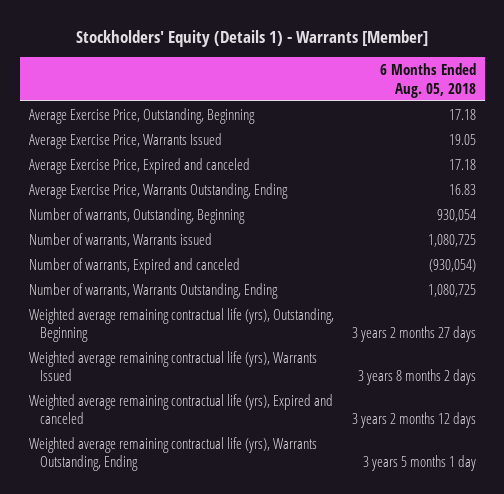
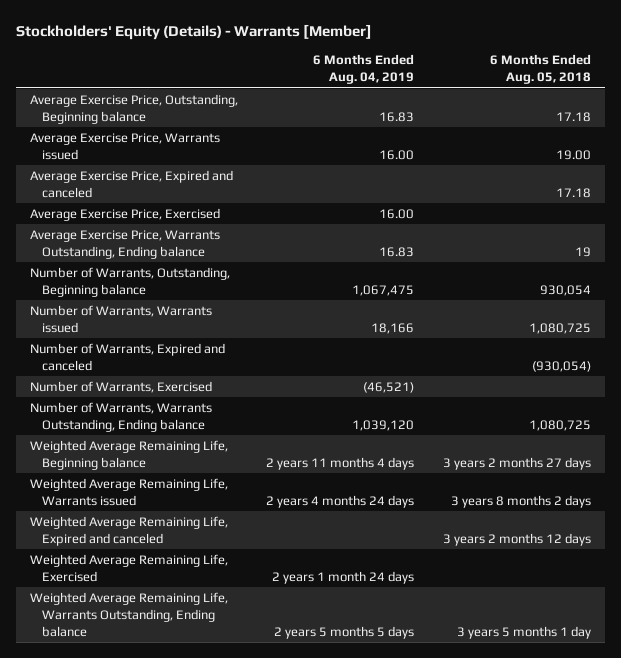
- Stockholders' Equity (Details 1) - Warrants [Member]
+ Stockholders' Equity (Details) - Warrants [Member]
- | 6 Months Ended Aug. 05, 2018
+ | 6 Months Ended Aug. 04, 2019 | 6 Months Ended Aug. 05, 2018
- Average Exercise Price, Outstanding, Beginning | 17.18
- Average Exercise Price, Warrants Issued | 19.05
+ Average Exercise Price, Outstanding, Beginning balance | 16.83 | 17.18
+ Average Exercise Price, Warrants issued | 16.00 | 19.00
- Average Exercise Price, Warrants Outstanding, Ending | 16.83
- Number of warrants, Outstanding, Beginning | 930,054
- Number of warrants, Warrants issued | 1,080,725
- Number of warrants, Expired and canceled | (930,054)
- Number of warrants, Warrants Outstanding, Ending | 1,080,725
- Weighted average remaining contractual life (yrs), Outstanding, Beginning | 3 years 2 months 27 days
- Weighted average remaining contractual life (yrs), Warrants Issued | 3 years 8 months 2 days
- Weighted average remaining contractual life (yrs), Expired and canceled | 3 years 2 months 12 days
- Weighted average remaining contractual life (yrs), Warrants Outstanding, Ending | 3 years 5 months 1 day
+ Average Exercise Price, Exercised | 16.00 |
+ Average Exercise Price, Warrants Outstanding, Ending balance | 16.83 | 19
+ Number of Warrants, Outstanding, Beginning balance | 1,067,475 | 930,054
+ Number of Warrants, Warrants issued | 18,166 | 1,080,725
+ Number of Warrants, Expired and canceled | | (930,054)
+ Number of Warrants, Exercised | (46,521) |
+ Number of Warrants, Warrants Outstanding, Ending balance | 1,039,120 | 1,080,725
+ Weighted Average Remaining Life, Beginning balance | 2 years 11 months 4 days | 3 years 2 months 27 days
+ Weighted Average Remaining Life, Warrants issued | 2 years 4 months 24 days | 3 years 8 months 2 days
+ Weighted Average Remaining Life, Expired and canceled | | 3 years 2 months 12 days
+ Weighted Average Remaining Life, Exercised | 2 years 1 month 24 days |
+ Weighted Average Remaining Life, Warrants Outstanding, Ending balance | 2 years 5 months 5 days | 3 years 5 months 1 day

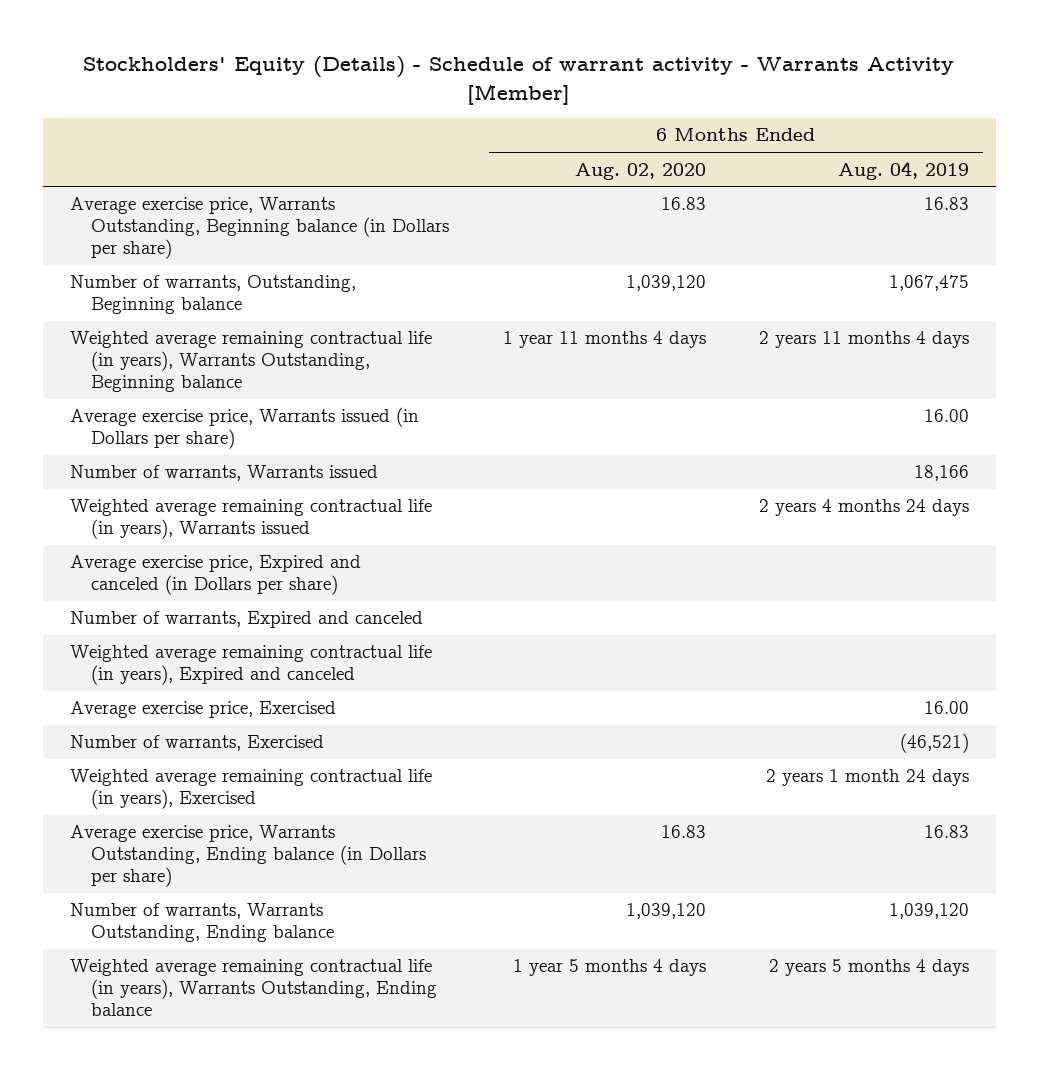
- Stockholders' Equity (Details) - Warrants [Member]
+ Stockholders' Equity (Details) - Schedule of warrant activity - Warrants Activity [Member]
- | 6 Months Ended Aug. 04, 2019 | 6 Months Ended Aug. 05, 2018
+ | 6 Months Ended Aug. 02, 2020 | 6 Months Ended Aug. 04, 2019
- Average Exercise Price, Outstanding, Beginning balance | 16.83 | 17.18
- Average Exercise Price, Warrants issued | 16.00 | 19.00
- Average Exercise Price, Expired and canceled | | 17.18
- Average Exercise Price, Exercised | 16.00 |
- Average Exercise Price, Warrants Outstanding, Ending balance | 16.83 | 19
- Number of Warrants, Outstanding, Beginning balance | 1,067,475 | 930,054
- Number of Warrants, Warrants issued | 18,166 | 1,080,725
- Number of Warrants, Expired and canceled | | (930,054)
- Number of Warrants, Exercised | (46,521) |
- Number of Warrants, Warrants Outstanding, Ending balance | 1,039,120 | 1,080,725
- Weighted Average Remaining Life, Beginning balance | 2 years 11 months 4 days | 3 years 2 months 27 days
- Weighted Average Remaining Life, Warrants issued | 2 years 4 months 24 days | 3 years 8 months 2 days
- Weighted Average Remaining Life, Expired and canceled | | 3 years 2 months 12 days
- Weighted Average Remaining Life, Exercised | 2 years 1 month 24 days |
- Weighted Average Remaining Life, Warrants Outstanding, Ending balance | 2 years 5 months 5 days | 3 years 5 months 1 day
+ Average exercise price, Warrants Outstanding, Beginning balance (in Dollars per share) | 16.83 | 16.83
+ Number of warrants, Outstanding, Beginning balance | 1,039,120 | 1,067,475
+ Weighted average remaining contractual life (in years), Warrants Outstanding, Beginning balance | 1 year 11 months 4 days | 2 years 11 months 4 days
+ Average exercise price, Warrants issued (in Dollars per share) | | 16.00
+ Number of warrants, Warrants issued | | 18,166
+ Weighted average remaining contractual life (in years), Warrants issued | | 2 years 4 months 24 days
+ Average exercise price, Expired and canceled (in Dollars per share)
+ Number of warrants, Expired and canceled
+ Weighted average remaining contractual life (in years), Expired and canceled
+ Average exercise price, Exercised | | 16.00
+ Number of warrants, Exercised | | (46,521)
+ Weighted average remaining contractual life (in years), Exercised | | 2 years 1 month 24 days
+ Average exercise price, Warrants Outstanding, Ending balance (in Dollars per share) | 16.83 | 16.83
+ Number of warrants, Warrants Outstanding, Ending balance | 1,039,120 | 1,039,120
+ Weighted average remaining contractual life (in years), Warrants Outstanding, Ending balance | 1 year 5 months 4 days | 2 years 5 months 4 days

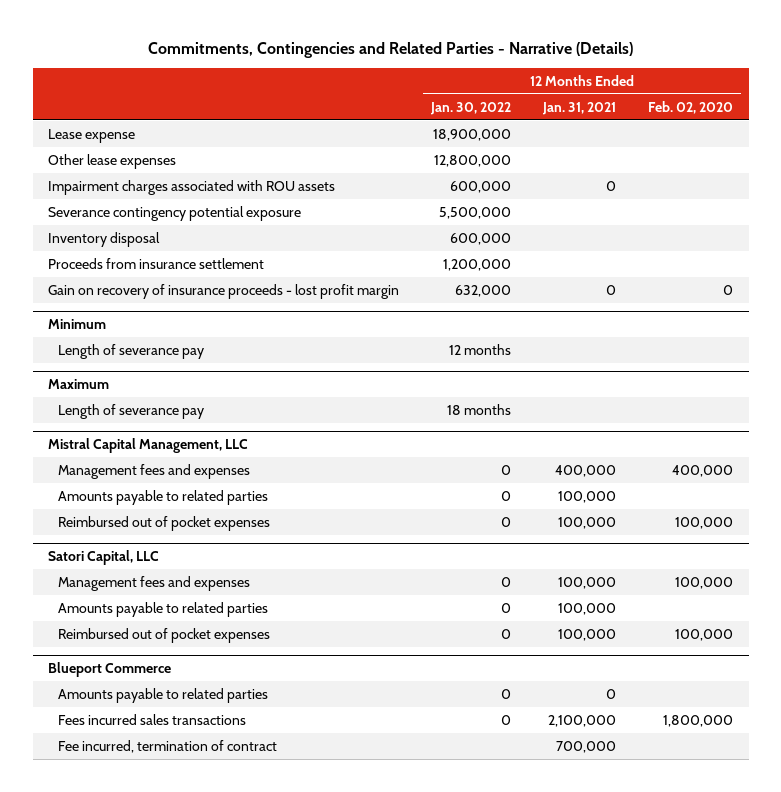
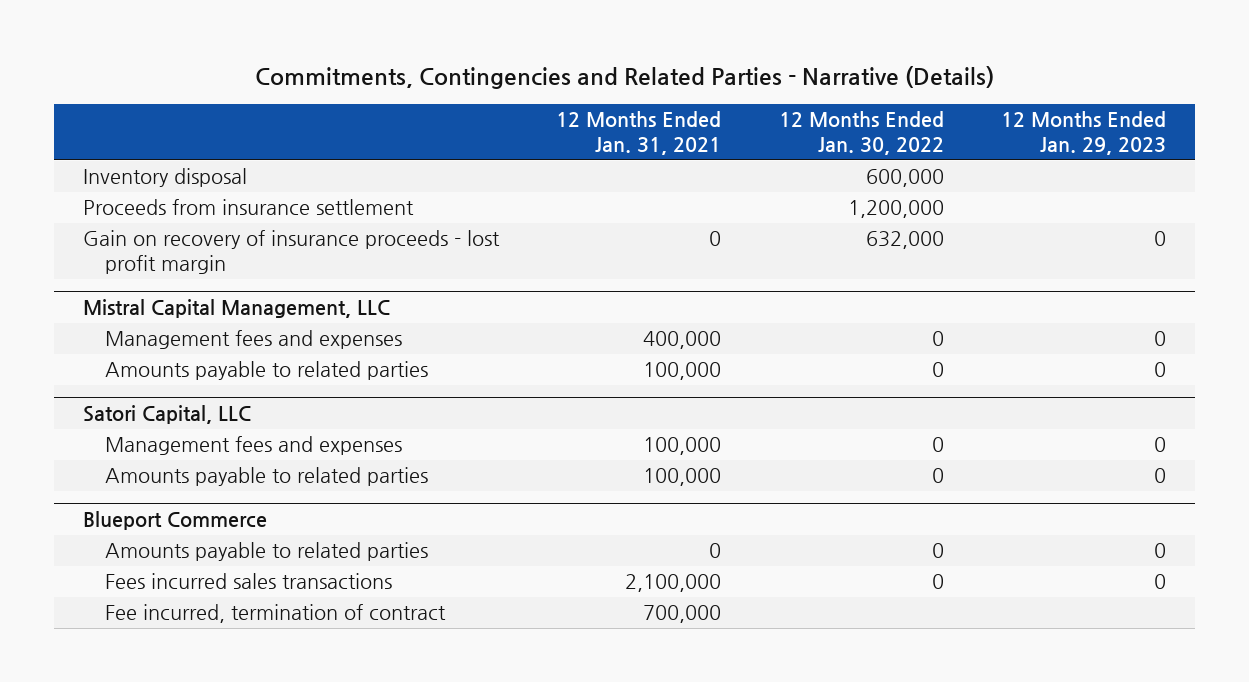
- | 12 Months Ended Jan. 30, 2022 | 12 Months Ended Jan. 31, 2021 | 12 Months Ended Feb. 02, 2020
+ | 12 Months Ended Jan. 31, 2021 | 12 Months Ended Jan. 30, 2022 | 12 Months Ended Jan. 29, 2023
- Lease expense | 18,900,000 | |
- Other lease expenses | 12,800,000 | |
- Impairment charges associated with ROU assets | 600,000 | 0 |
- Severance contingency potential exposure | 5,500,000 | |
- Minimum
- Length of severance pay | 12 months | |
- Maximum
- Length of severance pay | 18 months | |
@ Mistral Capital Management, LLC
- Reimbursed out of pocket expenses | 0 | 100,000 | 100,000
@ Satori Capital, LLC
- Reimbursed out of pocket expenses | 0 | 100,000 | 100,000

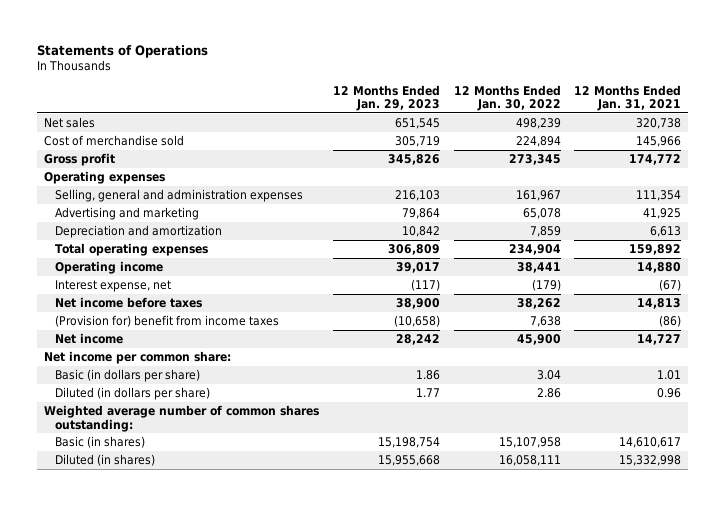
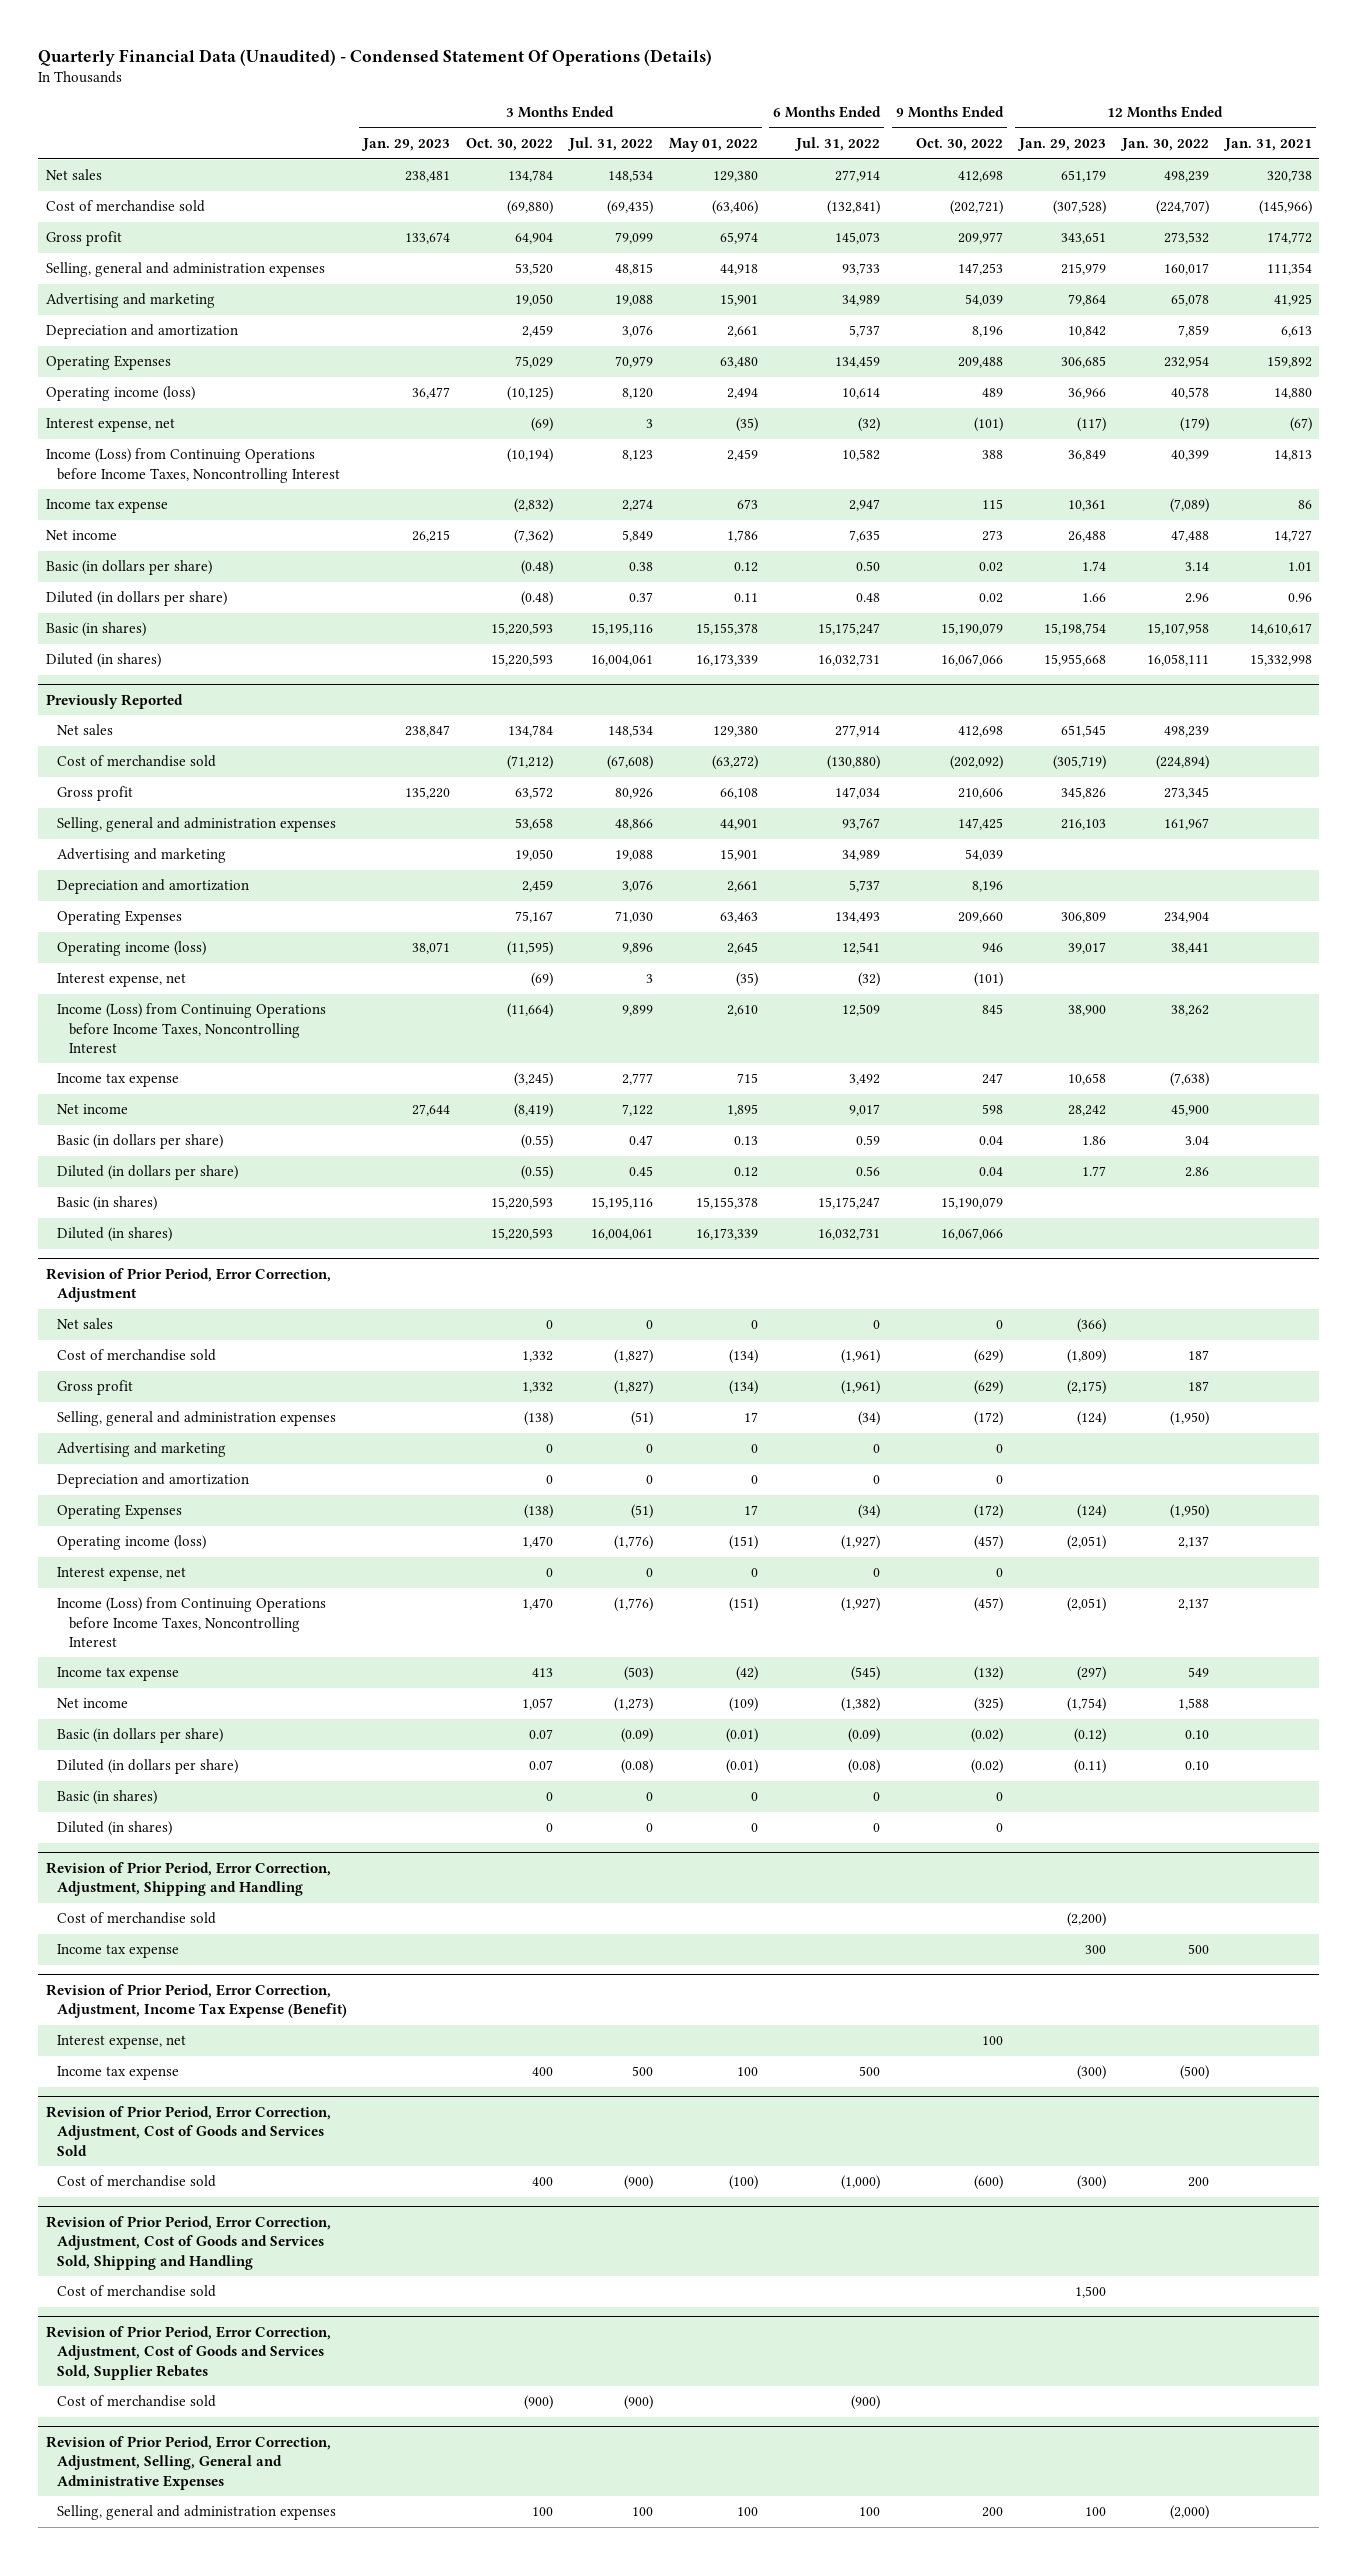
- Statements of Operations
+ Quarterly Financial Data (Unaudited) - Condensed Statement Of Operations (Details)
- | 12 Months Ended Jan. 29, 2023 | 12 Months Ended Jan. 30, 2022 | 12 Months Ended Jan. 31, 2021
+ | 3 Months Ended Jan. 29, 2023 | 3 Months Ended Oct. 30, 2022 | 3 Months Ended Jul. 31, 2022 | 3 Months Ended May 01, 2022 | 6 Months Ended Jul. 31, 2022 | 9 Months Ended Oct. 30, 2022 | 12 Months Ended Jan. 29, 2023 | 12 Months Ended Jan. 30, 2022 | 12 Months Ended Jan. 31, 2021
- Net sales | 651,545 | 498,239 | 320,738
- Cost of merchandise sold | 305,719 | 224,894 | 145,966
- Gross profit | 345,826 | 273,345 | 174,772
- Operating expenses
- Selling, general and administration expenses | 216,103 | 161,967 | 111,354
+ Net sales | 238,481 | 134,784 | 148,534 | 129,380 | 277,914 | 412,698 | 651,179 | 498,239 | 320,738
+ Cost of merchandise sold | | (69,880) | (69,435) | (63,406) | (132,841) | (202,721) | (307,528) | (224,707) | (145,966)
+ Gross profit | 133,674 | 64,904 | 79,099 | 65,974 | 145,073 | 209,977 | 343,651 | 273,532 | 174,772
+ Selling, general and administration expenses | | 53,520 | 48,815 | 44,918 | 93,733 | 147,253 | 215,979 | 160,017 | 111,354
- Total operating expenses | 306,809 | 234,904 | 159,892
- Operating income | 39,017 | 38,441 | 14,880
+ Operating Expenses | | 75,029 | 70,979 | 63,480 | 134,459 | 209,488 | 306,685 | 232,954 | 159,892
+ Operating income (loss) | 36,477 | (10,125) | 8,120 | 2,494 | 10,614 | 489 | 36,966 | 40,578 | 14,880
- Net income before taxes | 38,900 | 38,262 | 14,813
- (Provision for) benefit from income taxes | (10,658) | 7,638 | (86)
- Net income | 28,242 | 45,900 | 14,727
- Net income per common share:
- Basic (in dollars per share) | 1.86 | 3.04 | 1.01
- Diluted (in dollars per share) | 1.77 | 2.86 | 0.96
- Weighted average number of common shares outstanding:
+ Income (Loss) from Continuing Operations before Income Taxes, Noncontrolling Interest | | (10,194) | 8,123 | 2,459 | 10,582 | 388 | 36,849 | 40,399 | 14,813
+ Income tax expense | | (2,832) | 2,274 | 673 | 2,947 | 115 | 10,361 | (7,089) | 86
+ Net income | 26,215 | (7,362) | 5,849 | 1,786 | 7,635 | 273 | 26,488 | 47,488 | 14,727
+ Basic (in dollars per share) | | (0.48) | 0.38 | 0.12 | 0.50 | 0.02 | 1.74 | 3.14 | 1.01
+ Diluted (in dollars per share) | | (0.48) | 0.37 | 0.11 | 0.48 | 0.02 | 1.66 | 2.96 | 0.96
+ Previously Reported
+ Net sales | 238,847 | 134,784 | 148,534 | 129,380 | 277,914 | 412,698 | 651,545 | 498,239 |
+ Cost of merchandise sold | | (71,212) | (67,608) | (63,272) | (130,880) | (202,092) | (305,719) | (224,894) |
+ Gross profit | 135,220 | 63,572 | 80,926 | 66,108 | 147,034 | 210,606 | 345,826 | 273,345 |
+ Selling, general and administration expenses | | 53,658 | 48,866 | 44,901 | 93,767 | 147,425 | 216,103 | 161,967 |
+ Advertising and marketing | | 19,050 | 19,088 | 15,901 | 34,989 | 54,039 | | |
+ Depreciation and amortization | | 2,459 | 3,076 | 2,661 | 5,737 | 8,196 | | |
+ Operating Expenses | | 75,167 | 71,030 | 63,463 | 134,493 | 209,660 | 306,809 | 234,904 |
+ Operating income (loss) | 38,071 | (11,595) | 9,896 | 2,645 | 12,541 | 946 | 39,017 | 38,441 |
+ Interest expense, net | | (69) | 3 | (35) | (32) | (101) | | |
+ Income (Loss) from Continuing Operations before Income Taxes, Noncontrolling Interest | | (11,664) | 9,899 | 2,610 | 12,509 | 845 | 38,900 | 38,262 |
+ Income tax expense | | (3,245) | 2,777 | 715 | 3,492 | 247 | 10,658 | (7,638) |
+ Net income | 27,644 | (8,419) | 7,122 | 1,895 | 9,017 | 598 | 28,242 | 45,900 |
+ Basic (in dollars per share) | | (0.55) | 0.47 | 0.13 | 0.59 | 0.04 | 1.86 | 3.04 |
+ Diluted (in dollars per share) | | (0.55) | 0.45 | 0.12 | 0.56 | 0.04 | 1.77 | 2.86 |
+ Basic (in shares) | | 15,220,593 | 15,195,116 | 15,155,378 | 15,175,247 | 15,190,079 | | |
+ Diluted (in shares) | | 15,220,593 | 16,004,061 | 16,173,339 | 16,032,731 | 16,067,066 | | |
+ Revision of Prior Period, Error Correction, Adjustment
+ Net sales | | 0 | 0 | 0 | 0 | 0 | (366) | |
+ Cost of merchandise sold | | 1,332 | (1,827) | (134) | (1,961) | (629) | (1,809) | 187 |
+ Gross profit | | 1,332 | (1,827) | (134) | (1,961) | (629) | (2,175) | 187 |
+ Selling, general and administration expenses | | (138) | (51) | 17 | (34) | (172) | (124) | (1,950) |
+ Advertising and marketing | | 0 | 0 | 0 | 0 | 0 | | |
+ Depreciation and amortization | | 0 | 0 | 0 | 0 | 0 | | |
+ Operating Expenses | | (138) | (51) | 17 | (34) | (172) | (124) | (1,950) |
+ Operating income (loss) | | 1,470 | (1,776) | (151) | (1,927) | (457) | (2,051) | 2,137 |
+ Interest expense, net | | 0 | 0 | 0 | 0 | 0 | | |
+ Income (Loss) from Continuing Operations before Income Taxes, Noncontrolling Interest | | 1,470 | (1,776) | (151) | (1,927) | (457) | (2,051) | 2,137 |
+ Income tax expense | | 413 | (503) | (42) | (545) | (132) | (297) | 549 |
+ Net income | | 1,057 | (1,273) | (109) | (1,382) | (325) | (1,754) | 1,588 |
+ Basic (in dollars per share) | | 0.07 | (0.09) | (0.01) | (0.09) | (0.02) | (0.12) | 0.10 |
+ Diluted (in dollars per share) | | 0.07 | (0.08) | (0.01) | (0.08) | (0.02) | (0.11) | 0.10 |
+ Basic (in shares) | | 0 | 0 | 0 | 0 | 0 | | |
+ Diluted (in shares) | | 0 | 0 | 0 | 0 | 0 | | |
+ Revision of Prior Period, Error Correction, Adjustment, Shipping and Handling
+ Cost of merchandise sold | | | | | | | (2,200) | |
+ Income tax expense | | | | | | | 300 | 500 |
+ Revision of Prior Period, Error Correction, Adjustment, Income Tax Expense (Benefit)
+ Interest expense, net | | | | | | 100 | | |
+ Income tax expense | | 400 | 500 | 100 | 500 | | (300) | (500) |
+ Revision of Prior Period, Error Correction, Adjustment, Cost of Goods and Services Sold
+ Cost of merchandise sold | | 400 | (900) | (100) | (1,000) | (600) | (300) | 200 |
+ Revision of Prior Period, Error Correction, Adjustment, Cost of Goods and Services Sold, Shipping and Handling
+ Cost of merchandise sold | | | | | | | 1,500 | |
+ Revision of Prior Period, Error Correction, Adjustment, Cost of Goods and Services Sold, Supplier Rebates
+ Cost of merchandise sold | | (900) | (900) | | (900) | | | |
+ Revision of Prior Period, Error Correction, Adjustment, Selling, General and Administrative Expenses
+ Selling, general and administration expenses | | 100 | 100 | 100 | 100 | 200 | 100 | (2,000) |

